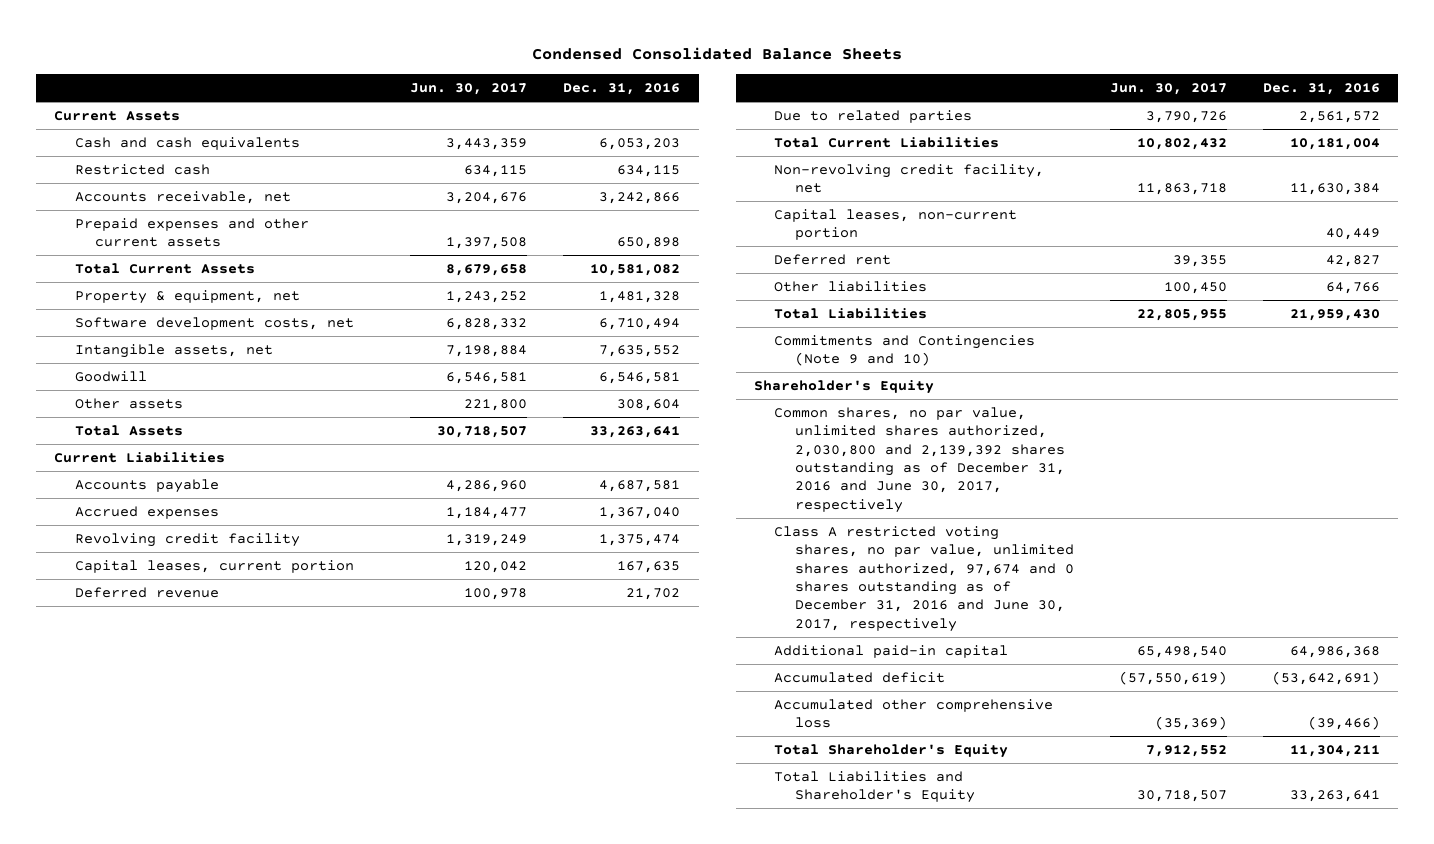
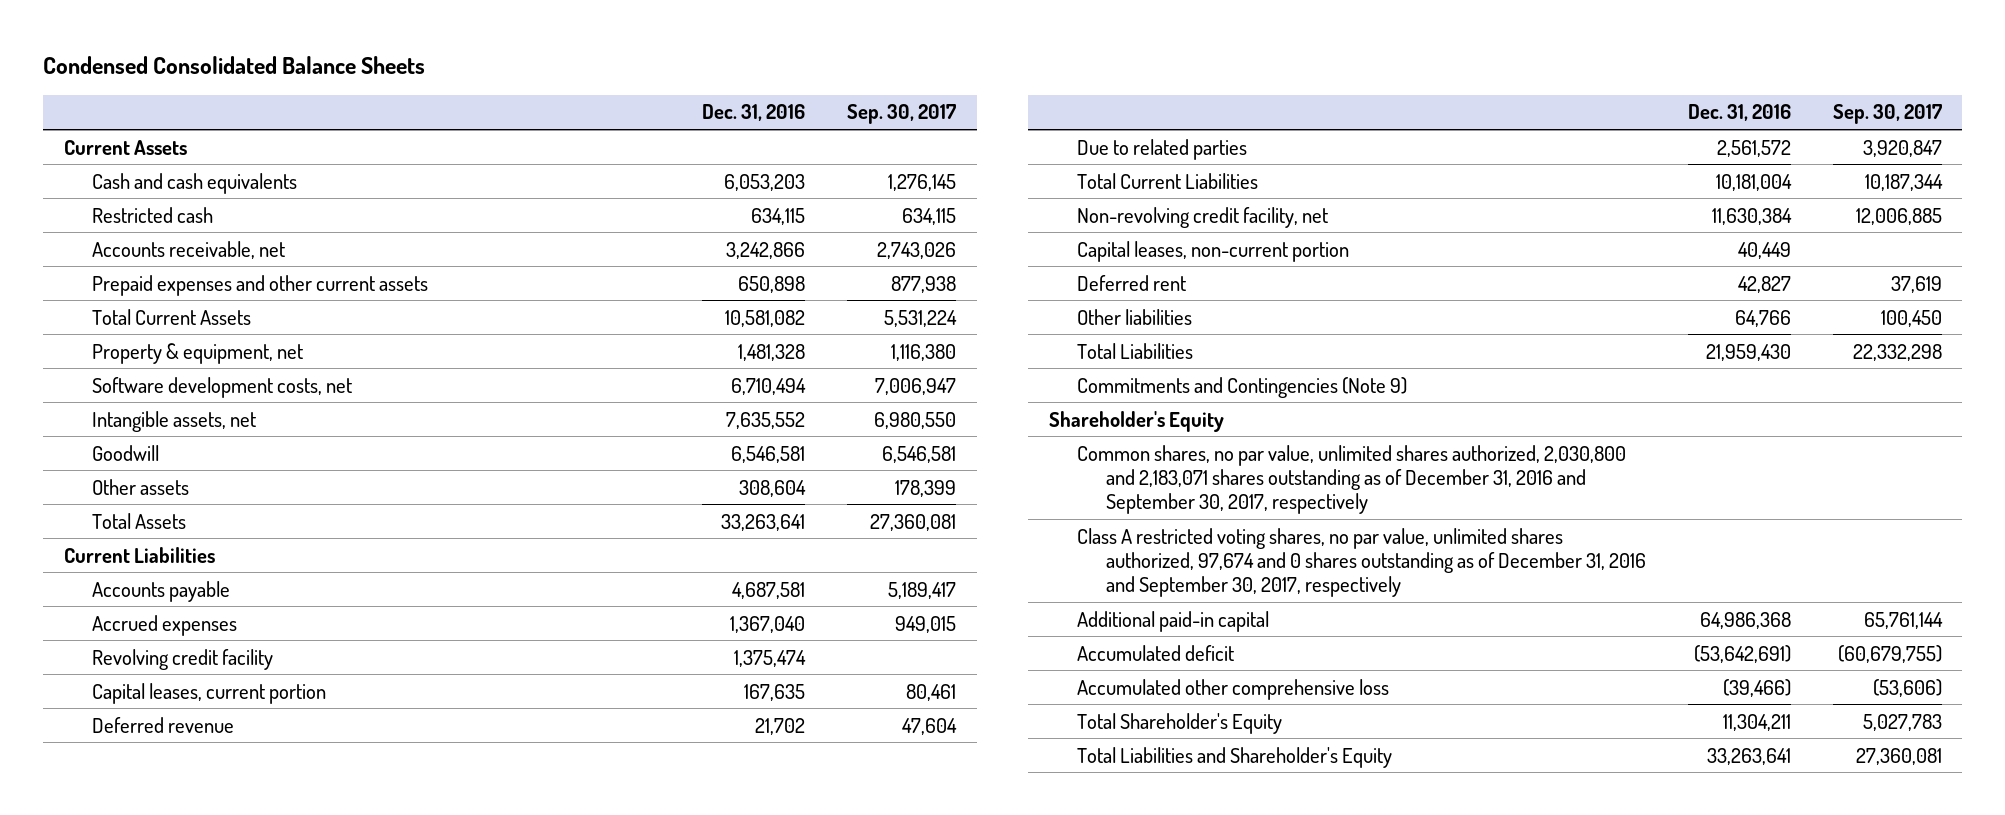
- | Jun. 30, 2017 | Dec. 31, 2016
+ | Dec. 31, 2016 | Sep. 30, 2017
- Commitments and Contingencies (Note 9 and 10)
+ Commitments and Contingencies (Note 9)
- Common shares, no par value, unlimited shares authorized, 2,030,800 and 2,139,392 shares outstanding as of December 31, 2016 and June 30, 2017, respectively
- Class A restricted voting shares, no par value, unlimited shares authorized, 97,674 and 0 shares outstanding as of December 31, 2016 and June 30, 2017, respectively
+ Common shares, no par value, unlimited shares authorized, 2,030,800 and 2,183,071 shares outstanding as of December 31, 2016 and September 30, 2017, respectively
+ Class A restricted voting shares, no par value, unlimited shares authorized, 97,674 and 0 shares outstanding as of December 31, 2016 and September 30, 2017, respectively

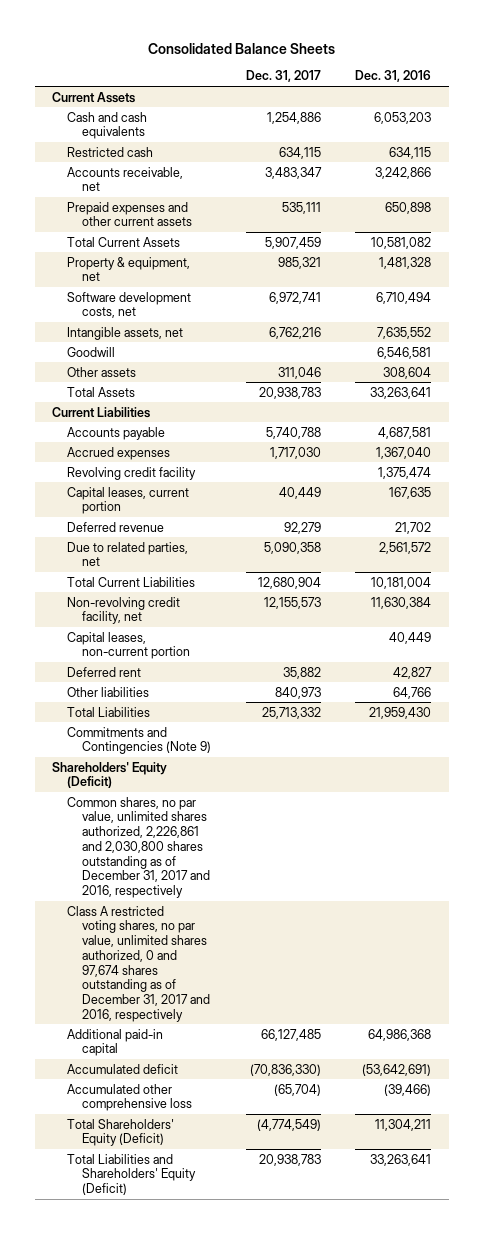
- Condensed Consolidated Balance Sheets
+ Consolidated Balance Sheets
- | Dec. 31, 2016 | Sep. 30, 2017
+ | Dec. 31, 2017 | Dec. 31, 2016
- Due to related parties | 2,561,572 | 3,920,847
+ Due to related parties, net | 5,090,358 | 2,561,572
- Shareholder's Equity
- Common shares, no par value, unlimited shares authorized, 2,030,800 and 2,183,071 shares outstanding as of December 31, 2016 and September 30, 2017, respectively
- Class A restricted voting shares, no par value, unlimited shares authorized, 97,674 and 0 shares outstanding as of December 31, 2016 and September 30, 2017, respectively
+ Shareholders' Equity (Deficit)
+ Common shares, no par value, unlimited shares authorized, 2,226,861 and 2,030,800 shares outstanding as of December 31, 2017 and 2016, respectively
+ Class A restricted voting shares, no par value, unlimited shares authorized, 0 and 97,674 shares outstanding as of December 31, 2017 and 2016, respectively
- Total Shareholder's Equity | 11,304,211 | 5,027,783
- Total Liabilities and Shareholder's Equity | 33,263,641 | 27,360,081
+ Total Shareholders' Equity (Deficit) | (4,774,549) | 11,304,211
+ Total Liabilities and Shareholders' Equity (Deficit) | 20,938,783 | 33,263,641

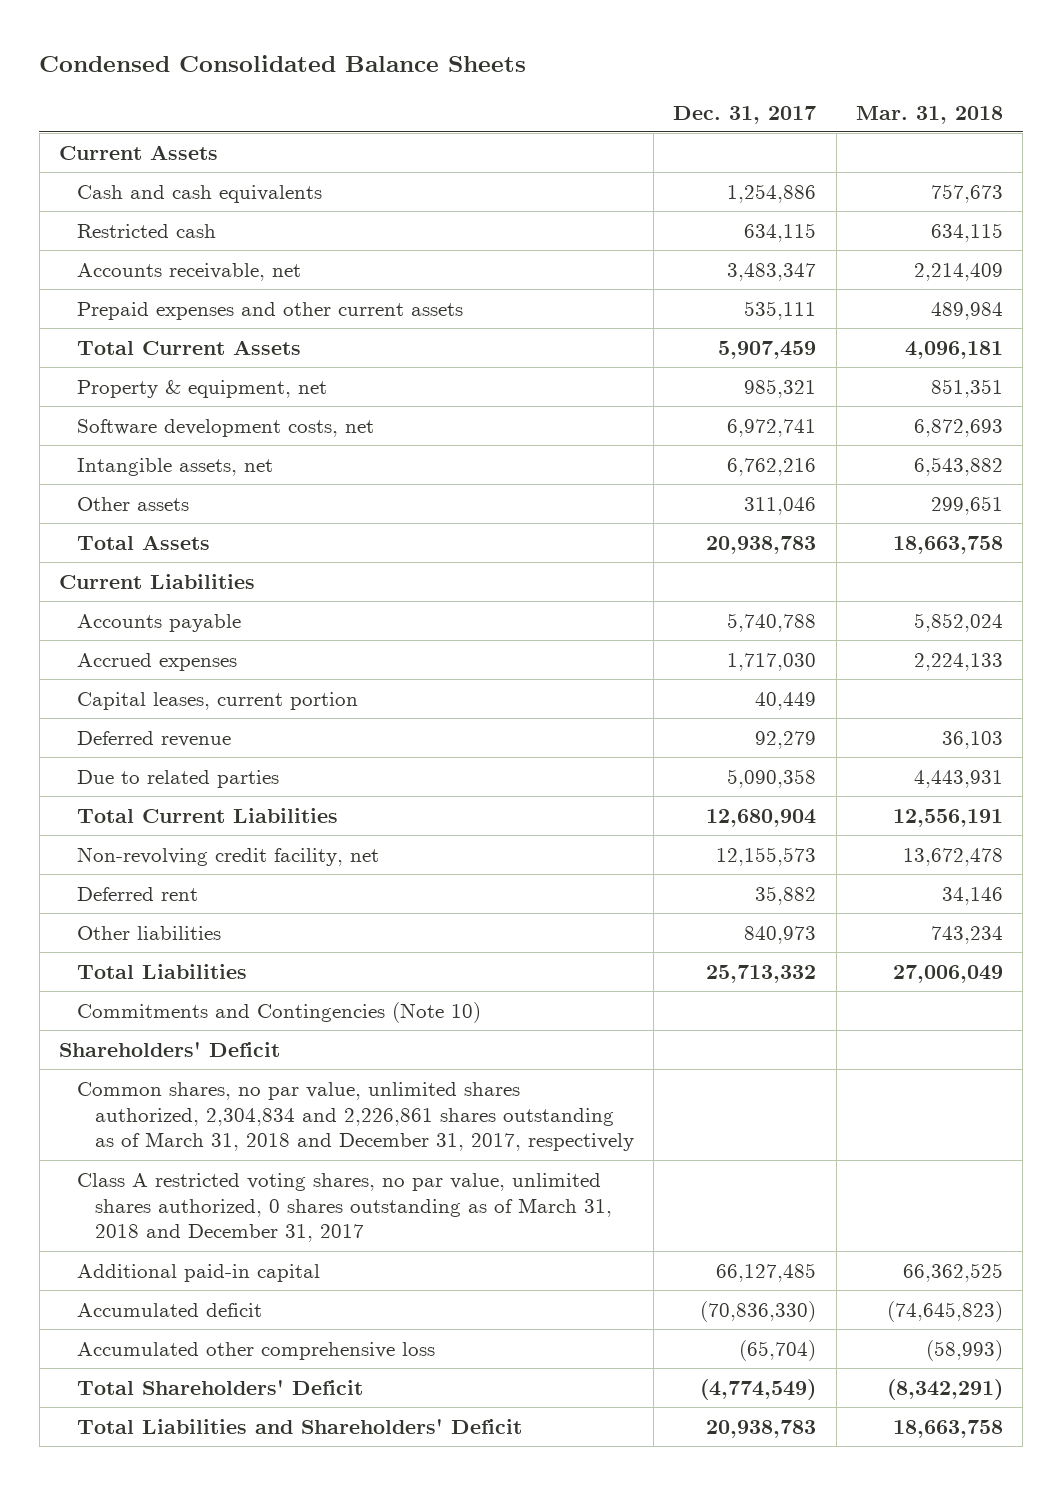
- Consolidated Balance Sheets
+ Condensed Consolidated Balance Sheets
- | Dec. 31, 2017 | Dec. 31, 2016
+ | Dec. 31, 2017 | Mar. 31, 2018
- Goodwill | | 6,546,581
- Revolving credit facility | | 1,375,474
- Due to related parties, net | 5,090,358 | 2,561,572
+ Due to related parties | 5,090,358 | 4,443,931
- Capital leases, non-current portion | | 40,449
- Commitments and Contingencies (Note 9)
- Shareholders' Equity (Deficit)
- Common shares, no par value, unlimited shares authorized, 2,226,861 and 2,030,800 shares outstanding as of December 31, 2017 and 2016, respectively
- Class A restricted voting shares, no par value, unlimited shares authorized, 0 and 97,674 shares outstanding as of December 31, 2017 and 2016, respectively
+ Commitments and Contingencies (Note 10)
+ Shareholders' Deficit
+ Common shares, no par value, unlimited shares authorized, 2,304,834 and 2,226,861 shares outstanding as of March 31, 2018 and December 31, 2017, respectively
+ Class A restricted voting shares, no par value, unlimited shares authorized, 0 shares outstanding as of March 31, 2018 and December 31, 2017
- Total Shareholders' Equity (Deficit) | (4,774,549) | 11,304,211
- Total Liabilities and Shareholders' Equity (Deficit) | 20,938,783 | 33,263,641
+ Total Shareholders' Deficit | (4,774,549) | (8,342,291)
+ Total Liabilities and Shareholders' Deficit | 20,938,783 | 18,663,758

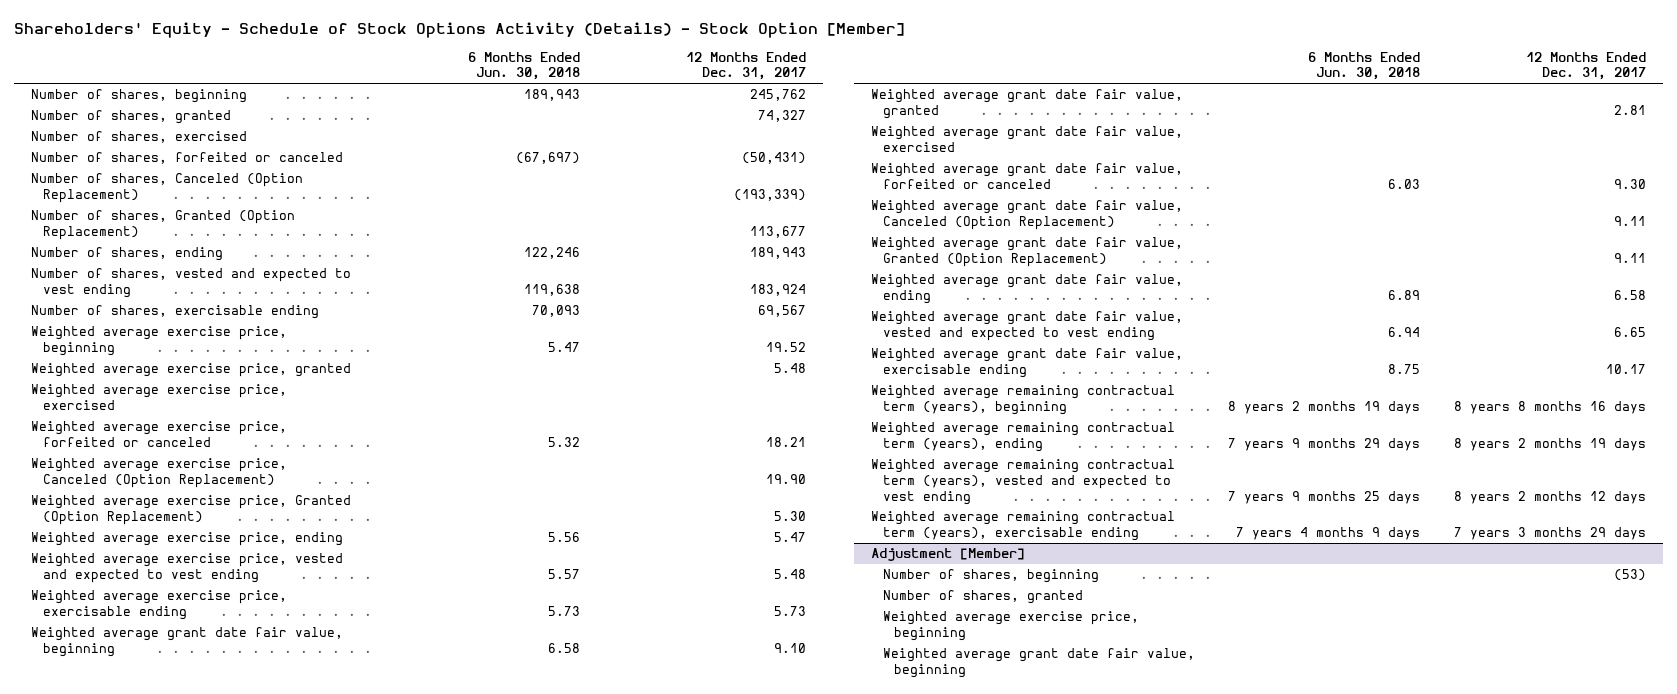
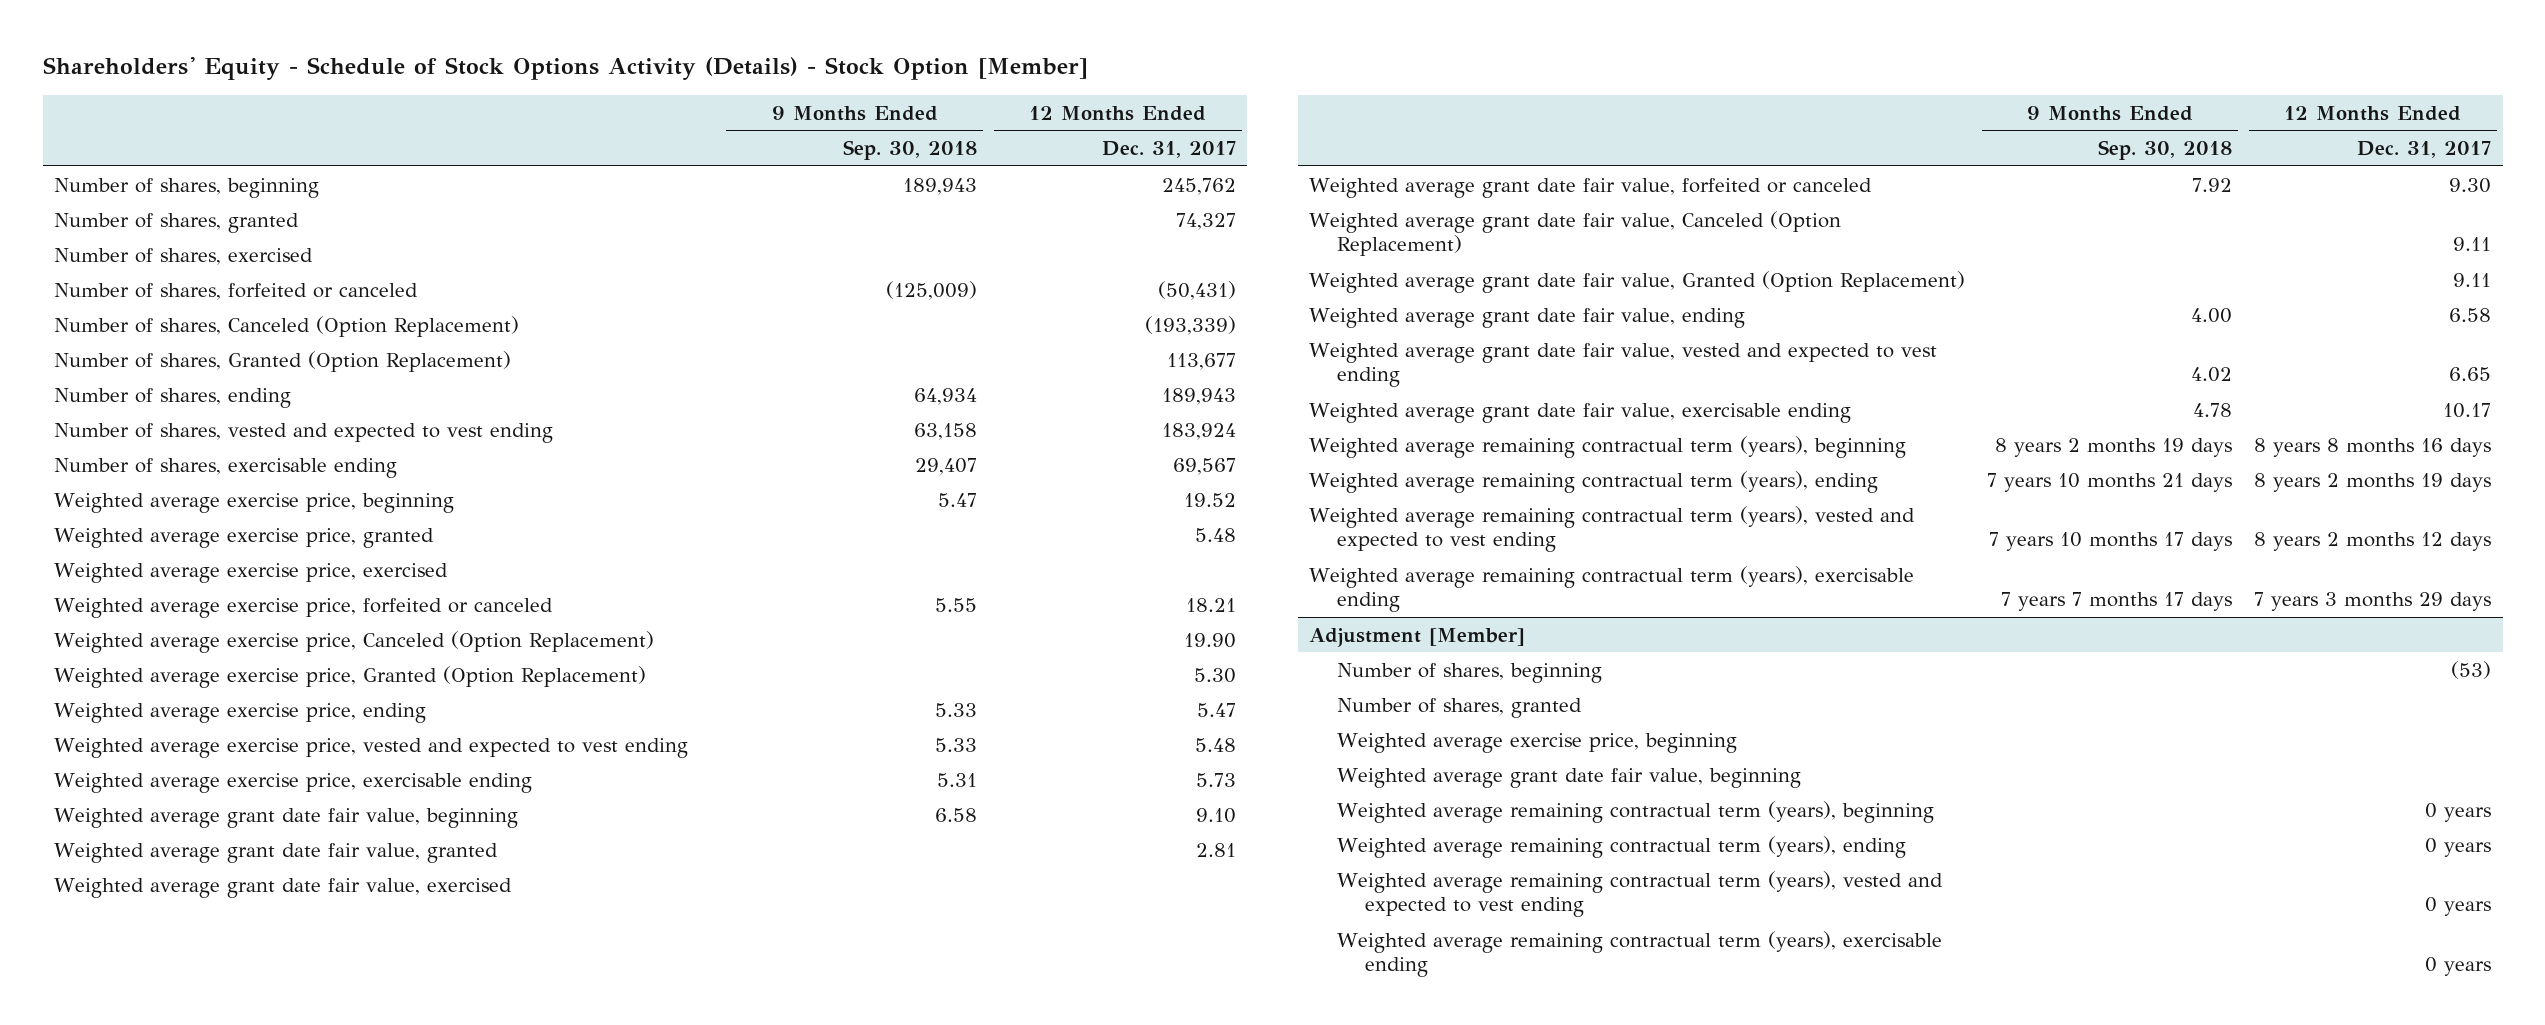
- | 6 Months Ended Jun. 30, 2018 | 12 Months Ended Dec. 31, 2017
+ | 9 Months Ended Sep. 30, 2018 | 12 Months Ended Dec. 31, 2017
@ Adjustment [Member]
+ Weighted average remaining contractual term (years), beginning | | 0 years
+ Weighted average remaining contractual term (years), ending | | 0 years
+ Weighted average remaining contractual term (years), vested and expected to vest ending | | 0 years
+ Weighted average remaining contractual term (years), exercisable ending | | 0 years

